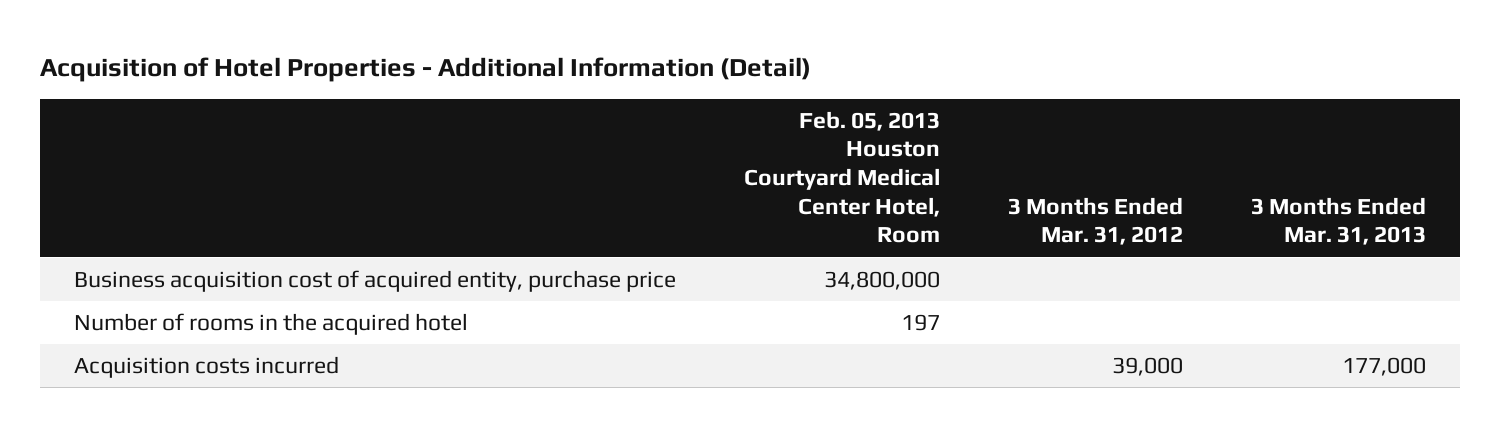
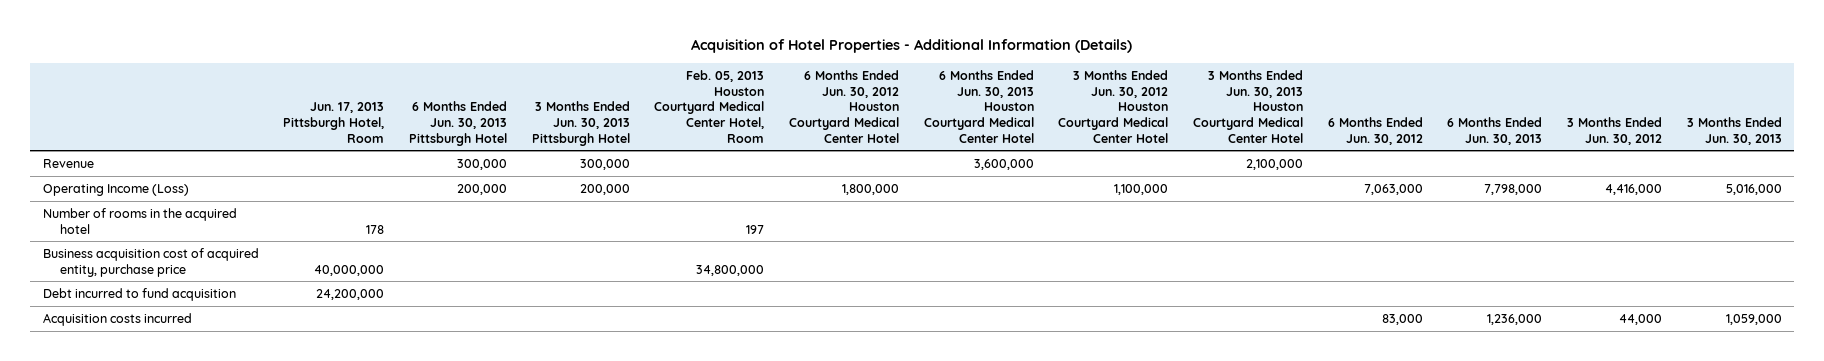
- Acquisition of Hotel Properties - Additional Information (Detail)
+ Acquisition of Hotel Properties - Additional Information (Details)
- | Feb. 05, 2013 Houston Courtyard Medical Center Hotel, Room | 3 Months Ended Mar. 31, 2012 | 3 Months Ended Mar. 31, 2013
+ | Jun. 17, 2013 Pittsburgh Hotel, Room | 6 Months Ended Jun. 30, 2013 Pittsburgh Hotel | 3 Months Ended Jun. 30, 2013 Pittsburgh Hotel | Feb. 05, 2013 Houston Courtyard Medical Center Hotel, Room | 6 Months Ended Jun. 30, 2012 Houston Courtyard Medical Center Hotel | 6 Months Ended Jun. 30, 2013 Houston Courtyard Medical Center Hotel | 3 Months Ended Jun. 30, 2012 Houston Courtyard Medical Center Hotel | 3 Months Ended Jun. 30, 2013 Houston Courtyard Medical Center Hotel | 6 Months Ended Jun. 30, 2012 | 6 Months Ended Jun. 30, 2013 | 3 Months Ended Jun. 30, 2012 | 3 Months Ended Jun. 30, 2013
+ Revenue | | 300,000 | 300,000 | | | 3,600,000 | | 2,100,000 | | | |
+ Operating Income (Loss) | | 200,000 | 200,000 | | 1,800,000 | | 1,100,000 | | 7,063,000 | 7,798,000 | 4,416,000 | 5,016,000
moved down: Business acquisition cost of acquired entity, purchase price | 40,000,000 | | | 34,800,000 | | | | | | | |
+ Debt incurred to fund acquisition | 24,200,000 | | | | | | | | | | |

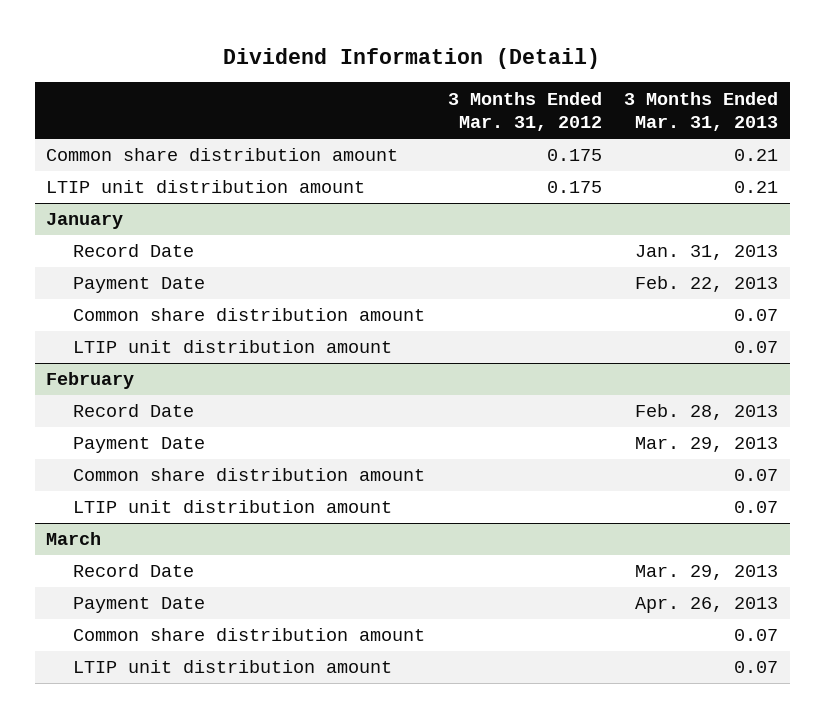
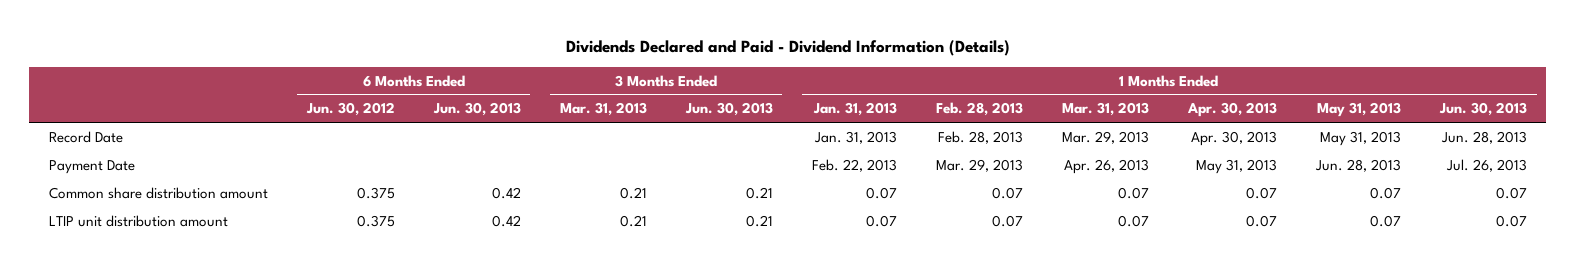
- Dividend Information (Detail)
+ Dividends Declared and Paid - Dividend Information (Details)
- | 3 Months Ended Mar. 31, 2012 | 3 Months Ended Mar. 31, 2013
+ | 6 Months Ended Jun. 30, 2012 | 6 Months Ended Jun. 30, 2013 | 3 Months Ended Mar. 31, 2013 | 3 Months Ended Jun. 30, 2013 | 1 Months Ended Jan. 31, 2013 | 1 Months Ended Feb. 28, 2013 | 1 Months Ended Mar. 31, 2013 | 1 Months Ended Apr. 30, 2013 | 1 Months Ended May 31, 2013 | 1 Months Ended Jun. 30, 2013
+ Record Date | | | | | Jan. 31, 2013 | Feb. 28, 2013 | Mar. 29, 2013 | Apr. 30, 2013 | May 31, 2013 | Jun. 28, 2013
+ Payment Date | | | | | Feb. 22, 2013 | Mar. 29, 2013 | Apr. 26, 2013 | May 31, 2013 | Jun. 28, 2013 | Jul. 26, 2013
- January
- Record Date | | Jan. 31, 2013
- Payment Date | | Feb. 22, 2013
- Common share distribution amount | | 0.07
- LTIP unit distribution amount | | 0.07
- February
- Record Date | | Feb. 28, 2013
- Payment Date | | Mar. 29, 2013
- Common share distribution amount | | 0.07
- LTIP unit distribution amount | | 0.07
- March
- Record Date | | Mar. 29, 2013
- Payment Date | | Apr. 26, 2013
- Common share distribution amount | | 0.07
- LTIP unit distribution amount | | 0.07

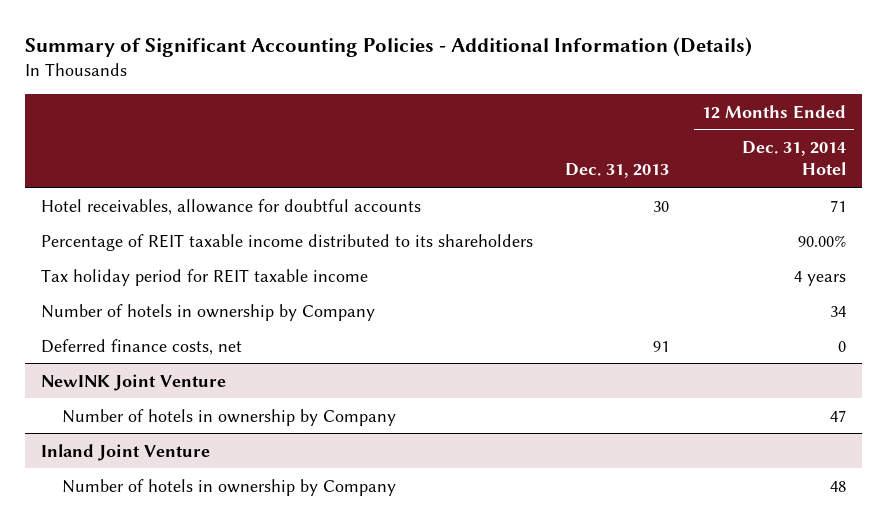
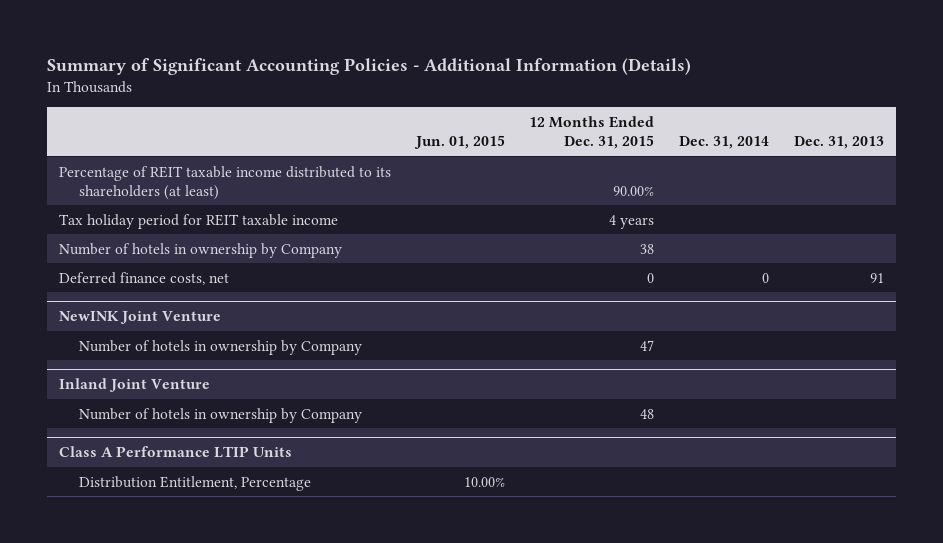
- | Dec. 31, 2013 | 12 Months Ended Dec. 31, 2014 Hotel
+ | Jun. 01, 2015 | 12 Months Ended Dec. 31, 2015 | Dec. 31, 2014 | Dec. 31, 2013
- Hotel receivables, allowance for doubtful accounts | 30 | 71
- Percentage of REIT taxable income distributed to its shareholders | | 90.00%
+ Percentage of REIT taxable income distributed to its shareholders (at least) | | 90.00% | |
+ Class A Performance LTIP Units
+ Distribution Entitlement, Percentage | 10.00% | | |

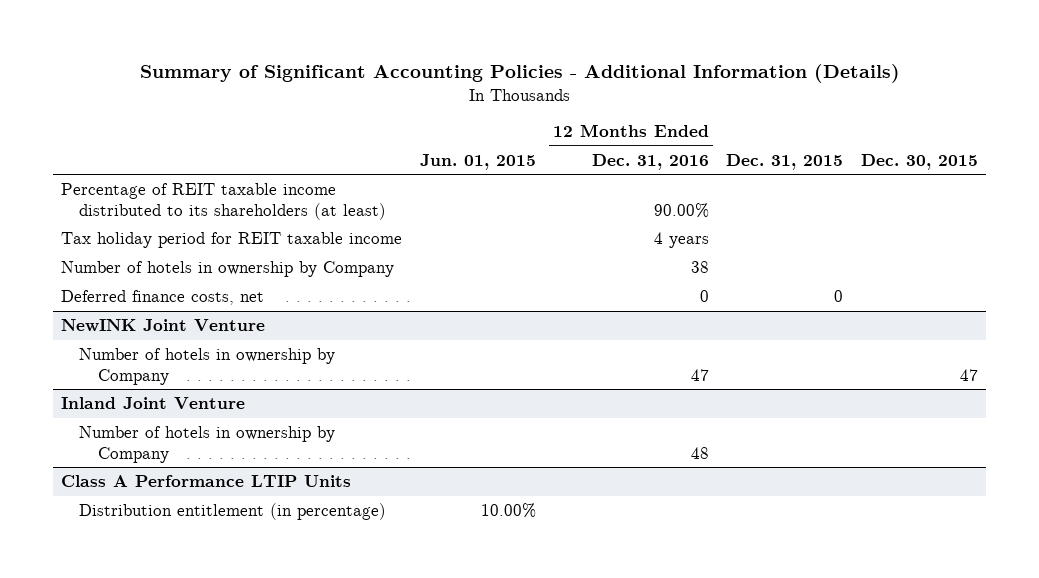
- | Jun. 01, 2015 | 12 Months Ended Dec. 31, 2015 | Dec. 31, 2014 | Dec. 31, 2013
+ | Jun. 01, 2015 | 12 Months Ended Dec. 31, 2016 | Dec. 31, 2015 | Dec. 30, 2015
@ Class A Performance LTIP Units
- Distribution Entitlement, Percentage | 10.00% | | |
+ Distribution entitlement (in percentage) | 10.00% | | |

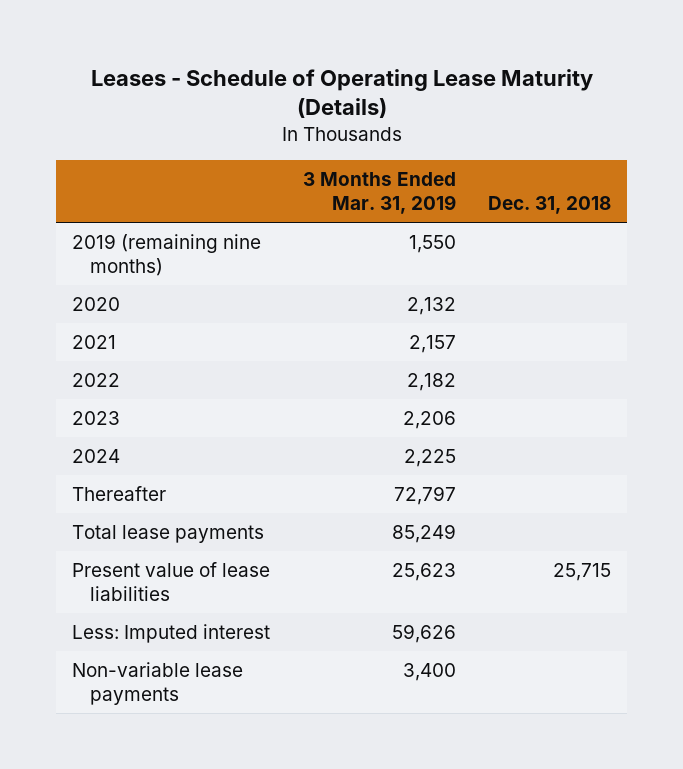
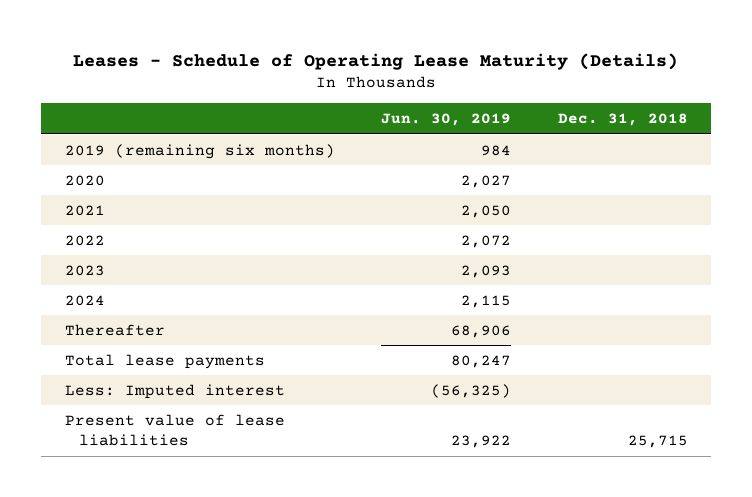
- | 3 Months Ended Mar. 31, 2019 | Dec. 31, 2018
+ | Jun. 30, 2019 | Dec. 31, 2018
- 2019 (remaining nine months) | 1,550 |
+ 2019 (remaining six months) | 984 |
- Non-variable lease payments | 3,400 |
moved down: Present value of lease liabilities | 23,922 | 25,715

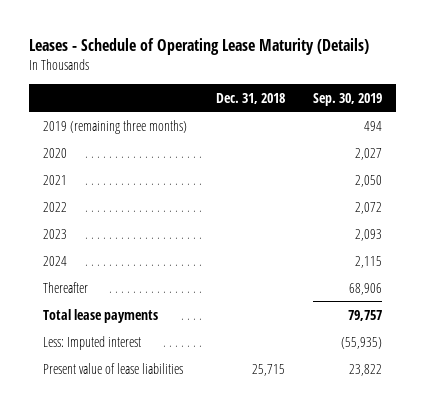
- | Jun. 30, 2019 | Dec. 31, 2018
+ | Dec. 31, 2018 | Sep. 30, 2019
- 2019 (remaining six months) | 984 |
+ 2019 (remaining three months) | | 494

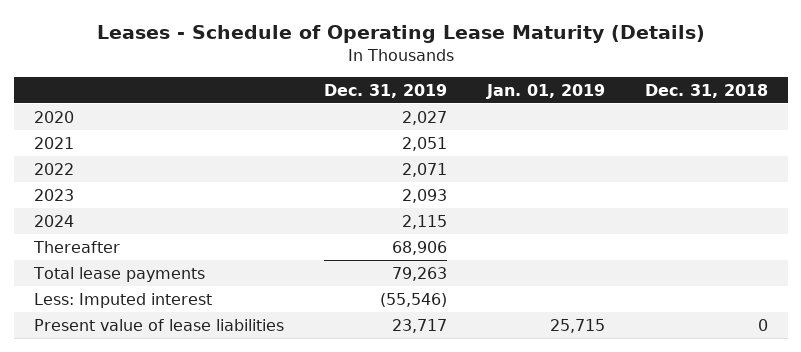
- | Dec. 31, 2018 | Sep. 30, 2019
+ | Dec. 31, 2019 | Jan. 01, 2019 | Dec. 31, 2018
- 2019 (remaining three months) | | 494
- Present value of lease liabilities | 25,715 | 23,822
+ Present value of lease liabilities | 23,717 | 25,715 | 0

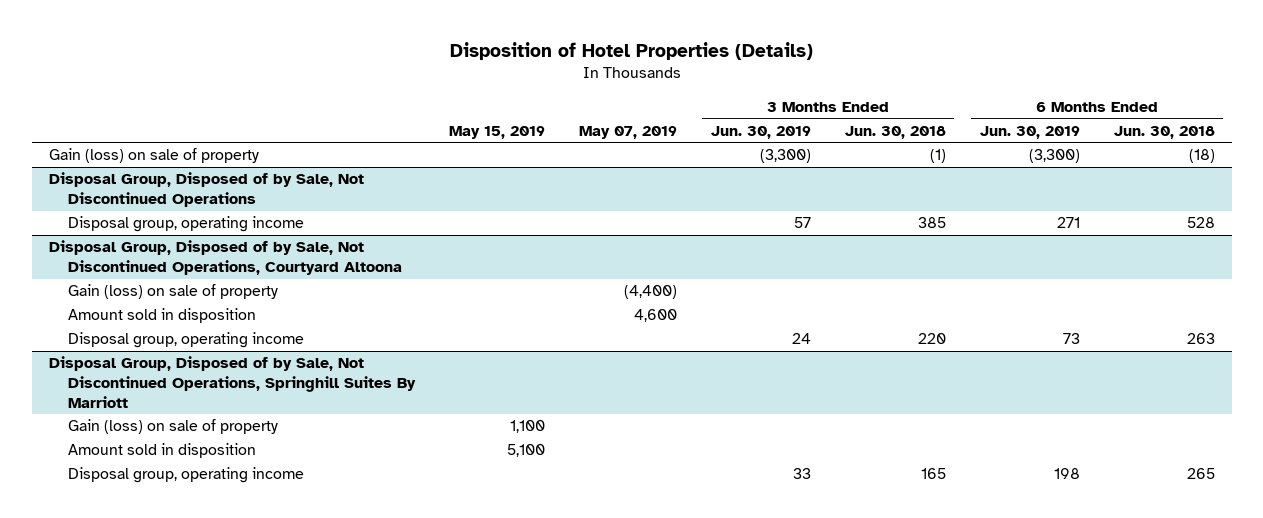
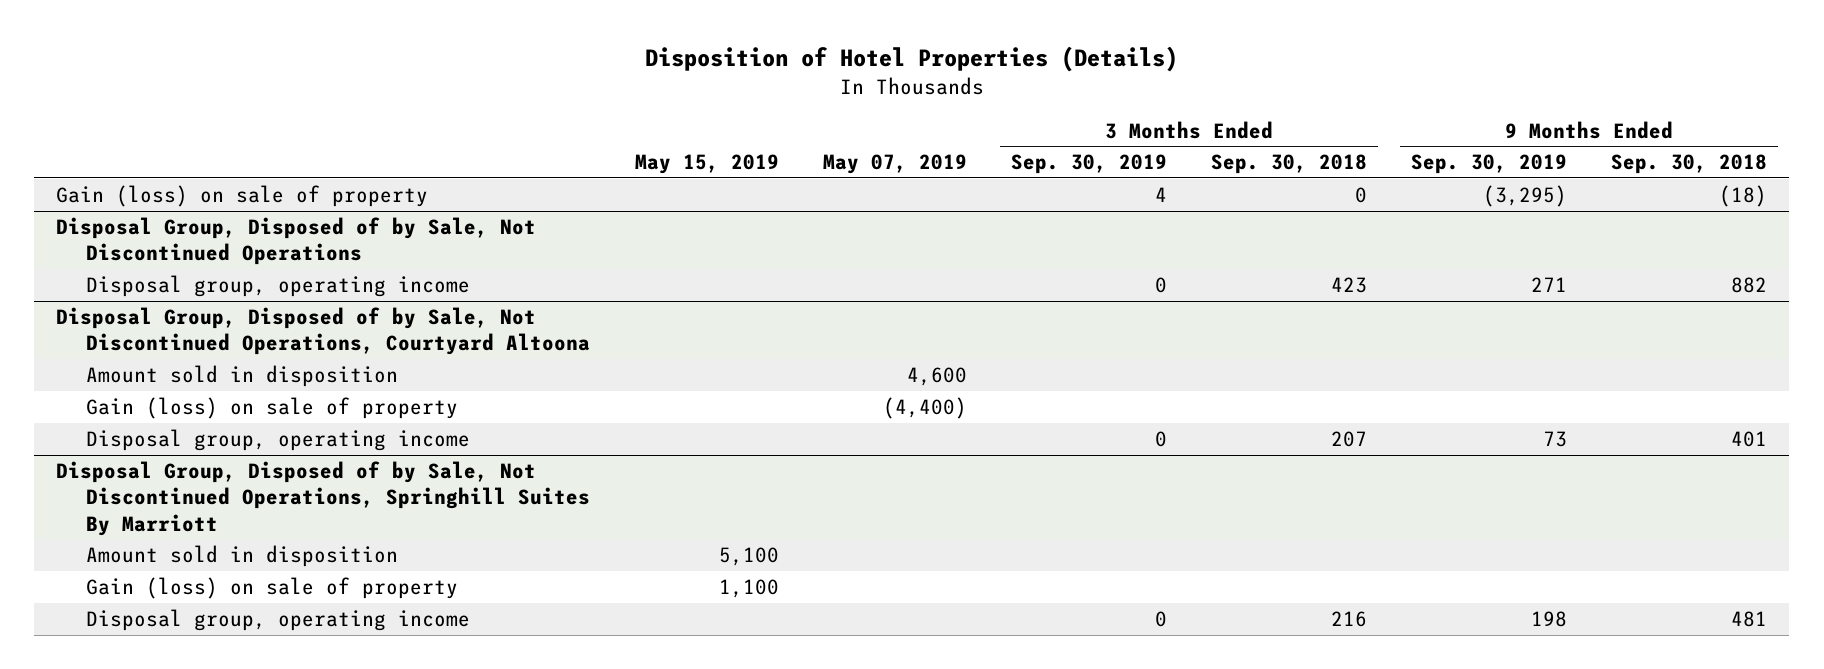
- | May 15, 2019 | May 07, 2019 | 3 Months Ended Jun. 30, 2019 | 3 Months Ended Jun. 30, 2018 | 6 Months Ended Jun. 30, 2019 | 6 Months Ended Jun. 30, 2018
+ | May 15, 2019 | May 07, 2019 | 3 Months Ended Sep. 30, 2019 | 3 Months Ended Sep. 30, 2018 | 9 Months Ended Sep. 30, 2019 | 9 Months Ended Sep. 30, 2018
@ Disposal Group, Disposed of by Sale, Not Discontinued Operations, Courtyard Altoona
moved down: Gain (loss) on sale of property | | (4,400) | | | |
@ Disposal Group, Disposed of by Sale, Not Discontinued Operations, Springhill Suites By Marriott
moved down: Gain (loss) on sale of property | 1,100 | | | | |

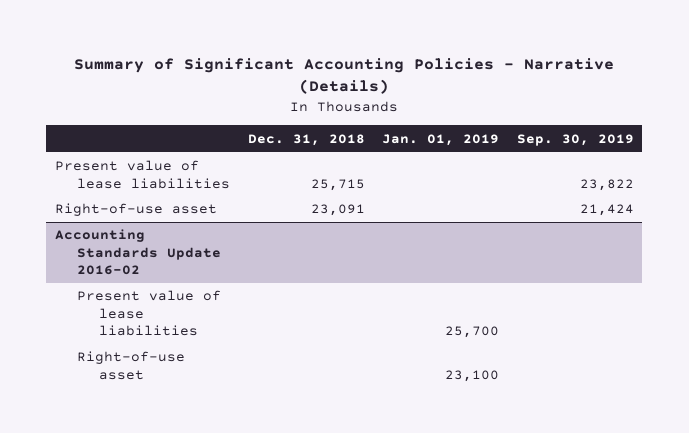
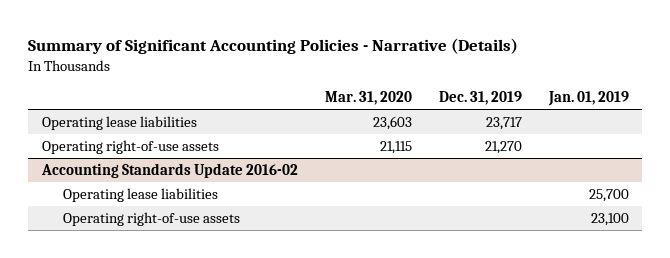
- | Dec. 31, 2018 | Jan. 01, 2019 | Sep. 30, 2019
+ | Mar. 31, 2020 | Dec. 31, 2019 | Jan. 01, 2019
- Present value of lease liabilities | 25,715 | | 23,822
- Right-of-use asset | 23,091 | | 21,424
+ Operating lease liabilities | 23,603 | 23,717 |
+ Operating right-of-use assets | 21,115 | 21,270 |
@ Accounting Standards Update 2016-02
- Present value of lease liabilities | | 25,700 |
- Right-of-use asset | | 23,100 |
+ Operating lease liabilities | | | 25,700
+ Operating right-of-use assets | | | 23,100

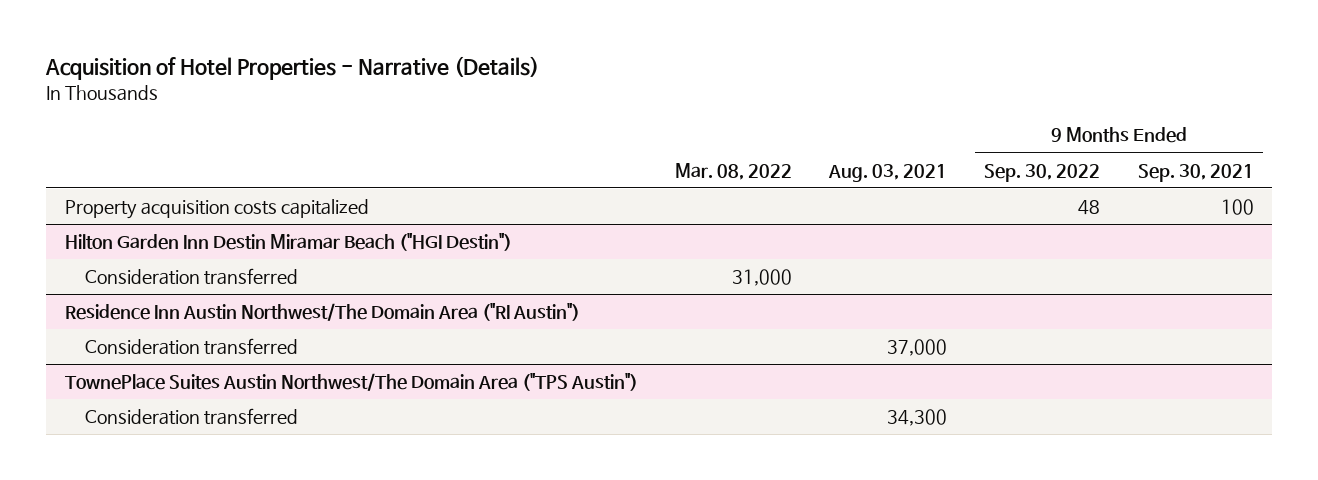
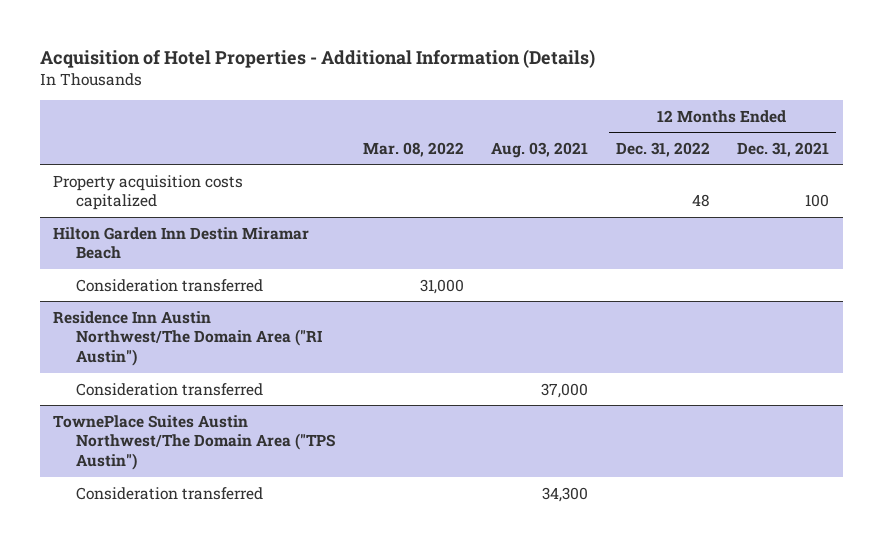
- Acquisition of Hotel Properties - Narrative (Details)
+ Acquisition of Hotel Properties - Additional Information (Details)
- | Mar. 08, 2022 | Aug. 03, 2021 | 9 Months Ended Sep. 30, 2022 | 9 Months Ended Sep. 30, 2021
+ | Mar. 08, 2022 | Aug. 03, 2021 | 12 Months Ended Dec. 31, 2022 | 12 Months Ended Dec. 31, 2021
- Hilton Garden Inn Destin Miramar Beach ("HGI Destin")
+ Hilton Garden Inn Destin Miramar Beach

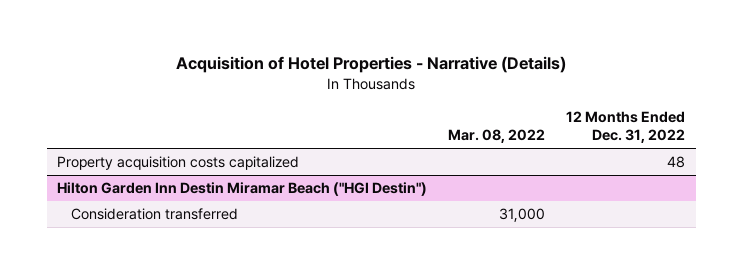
- Acquisition of Hotel Properties - Additional Information (Details)
+ Acquisition of Hotel Properties - Narrative (Details)
- | Mar. 08, 2022 | Aug. 03, 2021 | 12 Months Ended Dec. 31, 2022 | 12 Months Ended Dec. 31, 2021
+ | Mar. 08, 2022 | 12 Months Ended Dec. 31, 2022
- Hilton Garden Inn Destin Miramar Beach
+ Hilton Garden Inn Destin Miramar Beach ("HGI Destin")
- Residence Inn Austin Northwest/The Domain Area ("RI Austin")
- Consideration transferred | | 37,000 | |
- TownePlace Suites Austin Northwest/The Domain Area ("TPS Austin")
- Consideration transferred | | 34,300 | |

